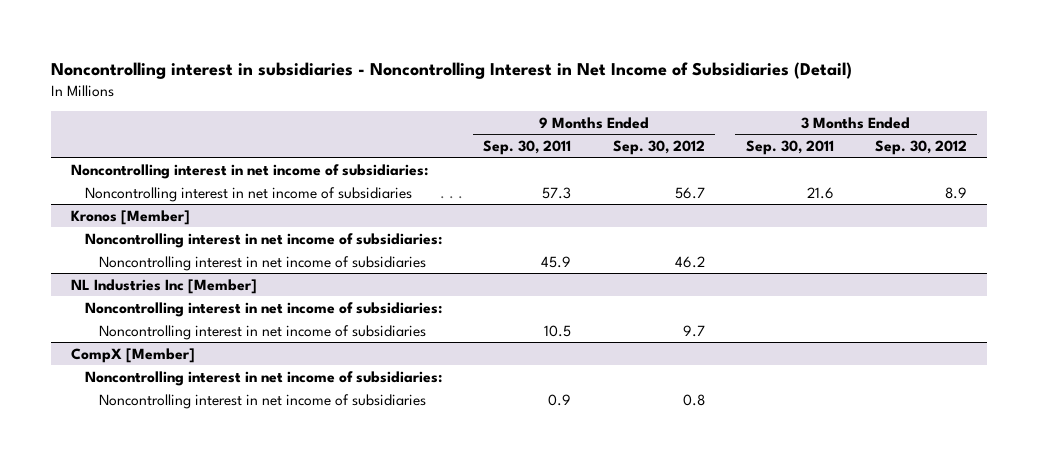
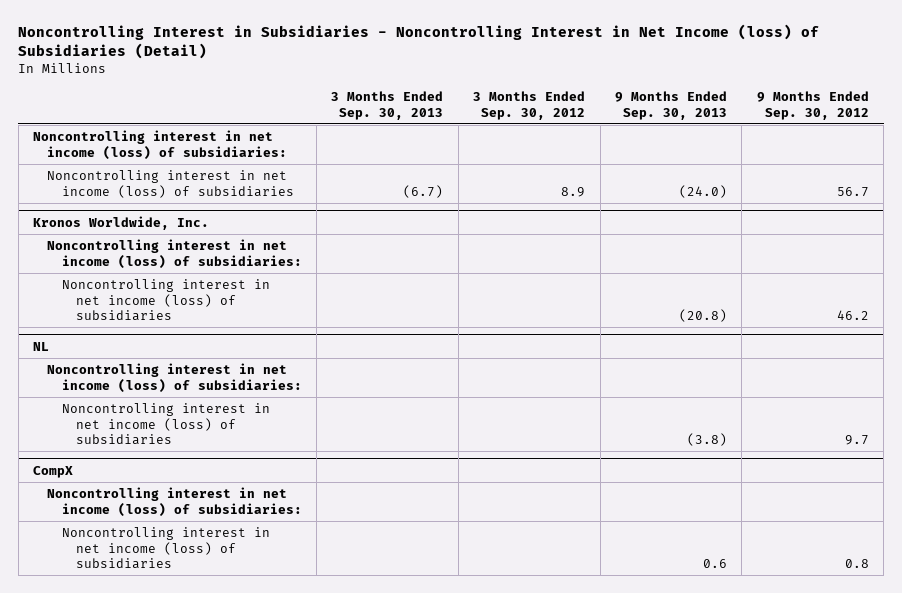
- Noncontrolling interest in subsidiaries - Noncontrolling Interest in Net Income of Subsidiaries (Detail)
+ Noncontrolling Interest in Subsidiaries - Noncontrolling Interest in Net Income (loss) of Subsidiaries (Detail)
- | 9 Months Ended Sep. 30, 2011 | 9 Months Ended Sep. 30, 2012 | 3 Months Ended Sep. 30, 2011 | 3 Months Ended Sep. 30, 2012
+ | 3 Months Ended Sep. 30, 2013 | 3 Months Ended Sep. 30, 2012 | 9 Months Ended Sep. 30, 2013 | 9 Months Ended Sep. 30, 2012
- Noncontrolling interest in net income of subsidiaries:
- Noncontrolling interest in net income of subsidiaries | 57.3 | 56.7 | 21.6 | 8.9
- Kronos [Member]
- Noncontrolling interest in net income of subsidiaries:
- Noncontrolling interest in net income of subsidiaries | 45.9 | 46.2 | |
- NL Industries Inc [Member]
- Noncontrolling interest in net income of subsidiaries:
- Noncontrolling interest in net income of subsidiaries | 10.5 | 9.7 | |
- CompX [Member]
- Noncontrolling interest in net income of subsidiaries:
- Noncontrolling interest in net income of subsidiaries | 0.9 | 0.8 | |
+ Noncontrolling interest in net income (loss) of subsidiaries:
+ Noncontrolling interest in net income (loss) of subsidiaries | (6.7) | 8.9 | (24.0) | 56.7
+ Kronos Worldwide, Inc.
+ Noncontrolling interest in net income (loss) of subsidiaries:
+ Noncontrolling interest in net income (loss) of subsidiaries | | | (20.8) | 46.2
+ NL
+ Noncontrolling interest in net income (loss) of subsidiaries:
+ Noncontrolling interest in net income (loss) of subsidiaries | | | (3.8) | 9.7
+ CompX
+ Noncontrolling interest in net income (loss) of subsidiaries:
+ Noncontrolling interest in net income (loss) of subsidiaries | | | 0.6 | 0.8

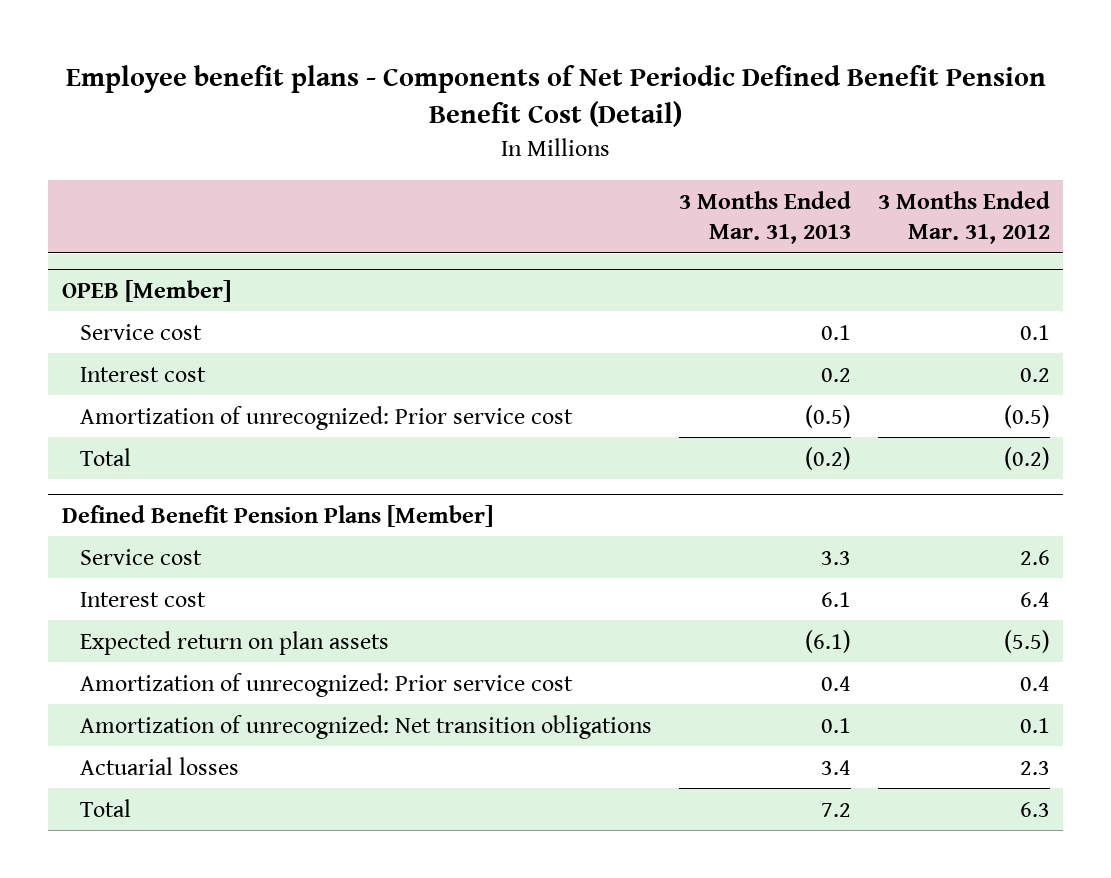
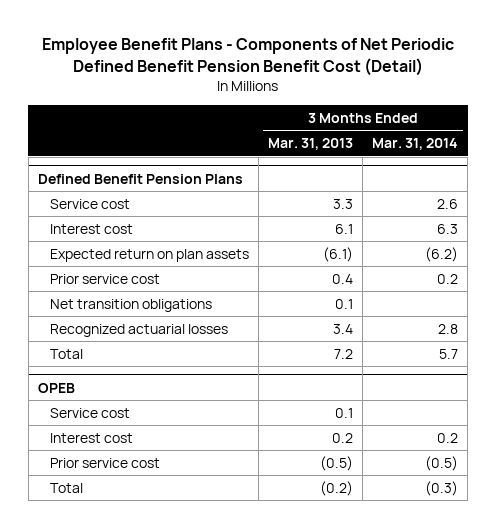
- Employee benefit plans - Components of Net Periodic Defined Benefit Pension Benefit Cost (Detail)
+ Employee Benefit Plans - Components of Net Periodic Defined Benefit Pension Benefit Cost (Detail)
- | 3 Months Ended Mar. 31, 2013 | 3 Months Ended Mar. 31, 2012
+ | 3 Months Ended Mar. 31, 2013 | 3 Months Ended Mar. 31, 2014
- OPEB [Member]
- Service cost | 0.1 | 0.1
- Interest cost | 0.2 | 0.2
- Amortization of unrecognized: Prior service cost | (0.5) | (0.5)
- Total | (0.2) | (0.2)
- Defined Benefit Pension Plans [Member]
+ Defined Benefit Pension Plans
- Amortization of unrecognized: Prior service cost | 0.4 | 0.4
- Amortization of unrecognized: Net transition obligations | 0.1 | 0.1
- Actuarial losses | 3.4 | 2.3
+ Prior service cost | 0.4 | 0.2
+ Net transition obligations | 0.1 |
+ Recognized actuarial losses | 3.4 | 2.8
+ OPEB
+ Service cost | 0.1 |
+ Interest cost | 0.2 | 0.2
+ Prior service cost | (0.5) | (0.5)
+ Total | (0.2) | (0.3)

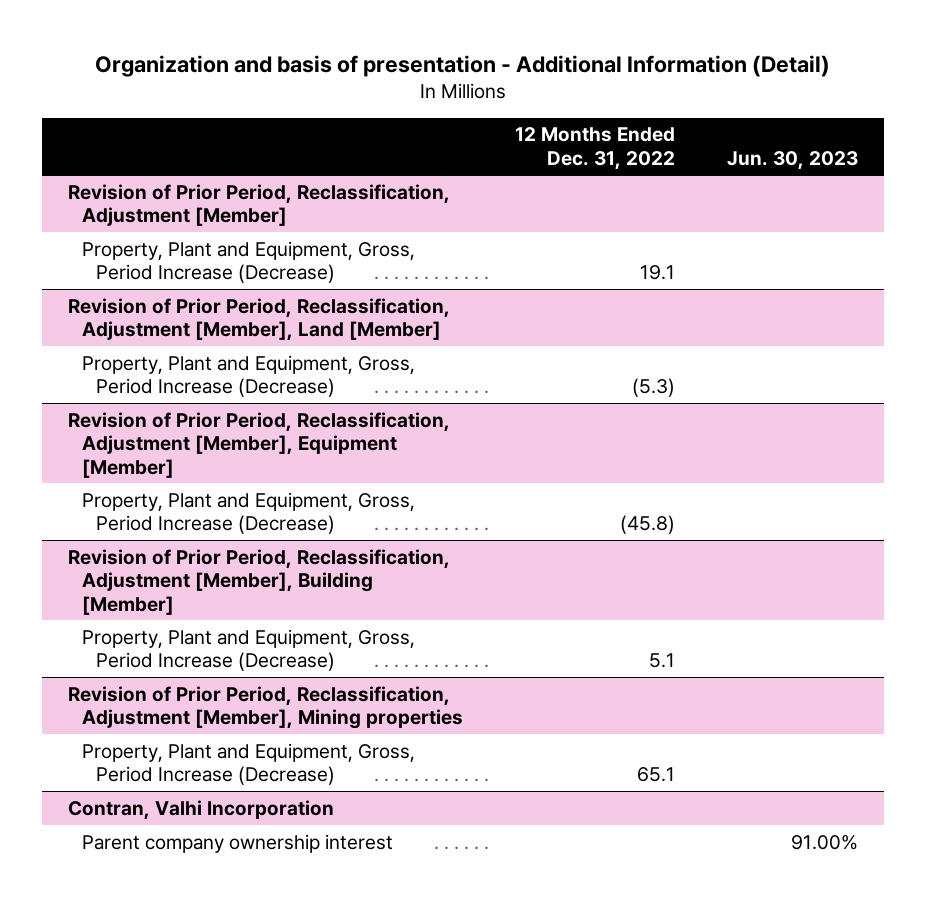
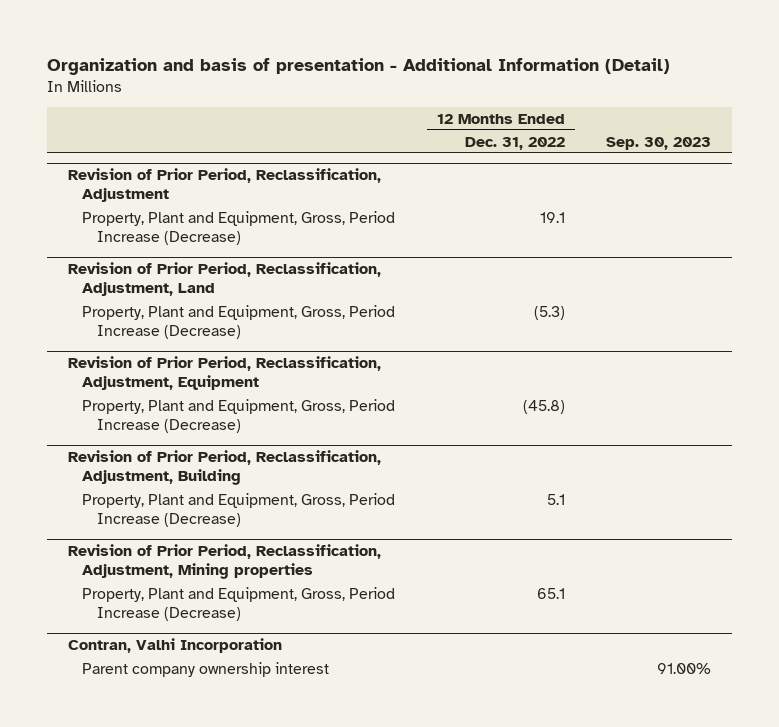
- | 12 Months Ended Dec. 31, 2022 | Jun. 30, 2023
+ | 12 Months Ended Dec. 31, 2022 | Sep. 30, 2023
- Revision of Prior Period, Reclassification, Adjustment [Member]
+ Revision of Prior Period, Reclassification, Adjustment
- Revision of Prior Period, Reclassification, Adjustment [Member], Land [Member]
+ Revision of Prior Period, Reclassification, Adjustment, Land
- Revision of Prior Period, Reclassification, Adjustment [Member], Equipment [Member]
+ Revision of Prior Period, Reclassification, Adjustment, Equipment
- Revision of Prior Period, Reclassification, Adjustment [Member], Building [Member]
+ Revision of Prior Period, Reclassification, Adjustment, Building
- Revision of Prior Period, Reclassification, Adjustment [Member], Mining properties
+ Revision of Prior Period, Reclassification, Adjustment, Mining properties

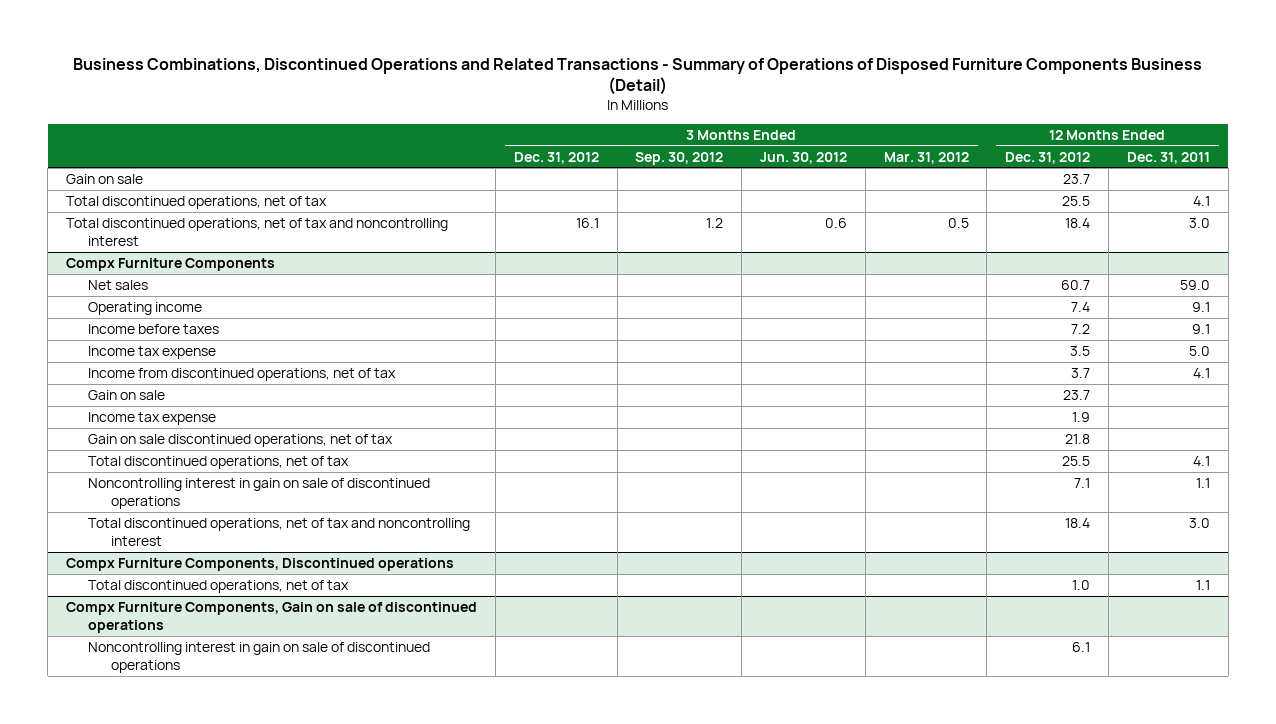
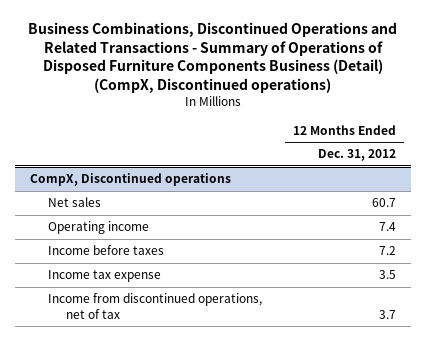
- Business Combinations, Discontinued Operations and Related Transactions - Summary of Operations of Disposed Furniture Components Business (Detail)
+ Business Combinations, Discontinued Operations and Related Transactions - Summary of Operations of Disposed Furniture Components Business (Detail) (CompX, Discontinued operations)
- | 3 Months Ended Dec. 31, 2012 | 3 Months Ended Sep. 30, 2012 | 3 Months Ended Jun. 30, 2012 | 3 Months Ended Mar. 31, 2012 | 12 Months Ended Dec. 31, 2012 | 12 Months Ended Dec. 31, 2011
+ | 12 Months Ended Dec. 31, 2012
- Gain on sale | | | | | 23.7 |
- Total discontinued operations, net of tax | | | | | 25.5 | 4.1
- Total discontinued operations, net of tax and noncontrolling interest | 16.1 | 1.2 | 0.6 | 0.5 | 18.4 | 3.0
- Compx Furniture Components
+ CompX, Discontinued operations
- Gain on sale | | | | | 23.7 |
- Income tax expense | | | | | 1.9 |
- Gain on sale discontinued operations, net of tax | | | | | 21.8 |
- Total discontinued operations, net of tax | | | | | 25.5 | 4.1
- Noncontrolling interest in gain on sale of discontinued operations | | | | | 7.1 | 1.1
- Total discontinued operations, net of tax and noncontrolling interest | | | | | 18.4 | 3.0
- Compx Furniture Components, Discontinued operations
- Total discontinued operations, net of tax | | | | | 1.0 | 1.1
- Compx Furniture Components, Gain on sale of discontinued operations
- Noncontrolling interest in gain on sale of discontinued operations | | | | | 6.1 |

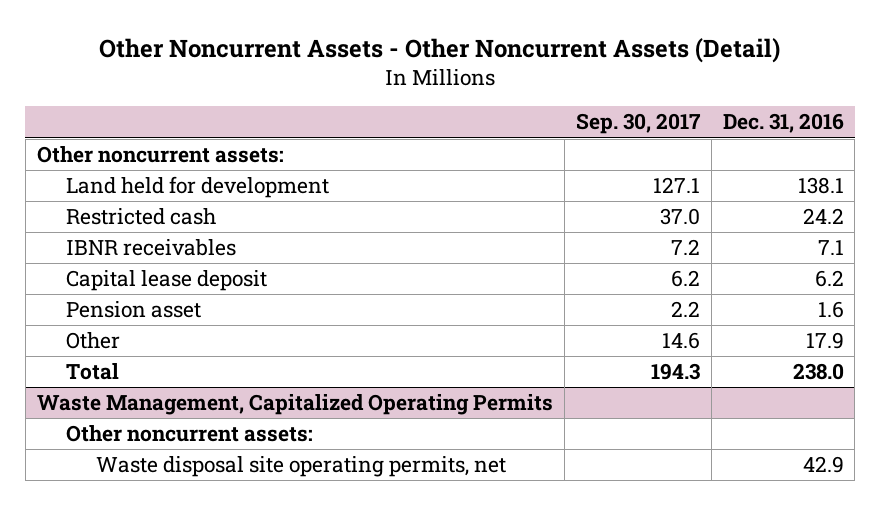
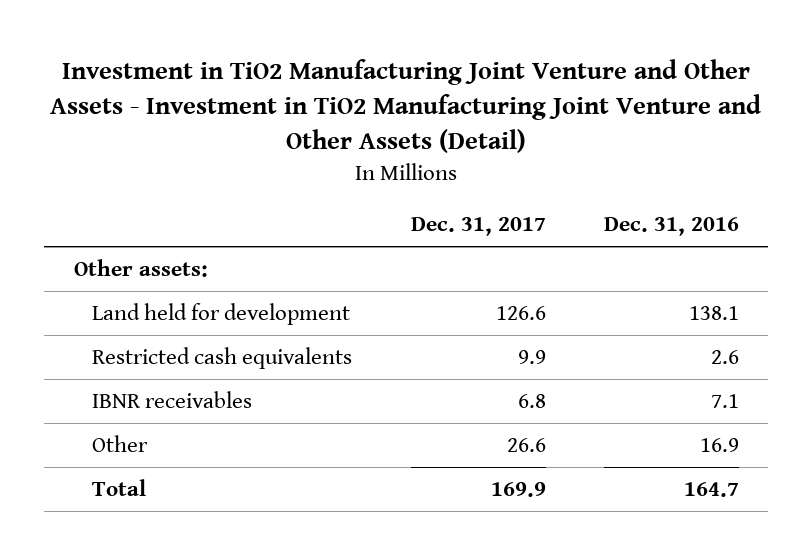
- Other Noncurrent Assets - Other Noncurrent Assets (Detail)
+ Investment in TiO2 Manufacturing Joint Venture and Other Assets - Investment in TiO2 Manufacturing Joint Venture and Other Assets (Detail)
- | Sep. 30, 2017 | Dec. 31, 2016
+ | Dec. 31, 2017 | Dec. 31, 2016
- Other noncurrent assets:
+ Other assets:
- Restricted cash | 37.0 | 24.2
+ Restricted cash equivalents | 9.9 | 2.6
- Capital lease deposit | 6.2 | 6.2
- Pension asset | 2.2 | 1.6
- Other | 14.6 | 17.9
- Total | 194.3 | 238.0
- Waste Management, Capitalized Operating Permits
- Other noncurrent assets:
- Waste disposal site operating permits, net | | 42.9
+ Other | 26.6 | 16.9
+ Total | 169.9 | 164.7

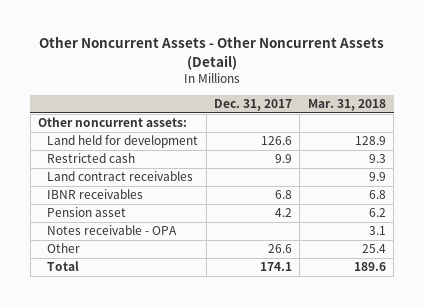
- Investment in TiO2 Manufacturing Joint Venture and Other Assets - Investment in TiO2 Manufacturing Joint Venture and Other Assets (Detail)
+ Other Noncurrent Assets - Other Noncurrent Assets (Detail)
- | Dec. 31, 2017 | Dec. 31, 2016
+ | Dec. 31, 2017 | Mar. 31, 2018
- Other assets:
+ Other noncurrent assets:
- Restricted cash equivalents | 9.9 | 2.6
+ Restricted cash | 9.9 | 9.3
+ Land contract receivables | | 9.9
+ Pension asset | 4.2 | 6.2
+ Notes receivable - OPA | | 3.1
- Total | 169.9 | 164.7
+ Total | 174.1 | 189.6

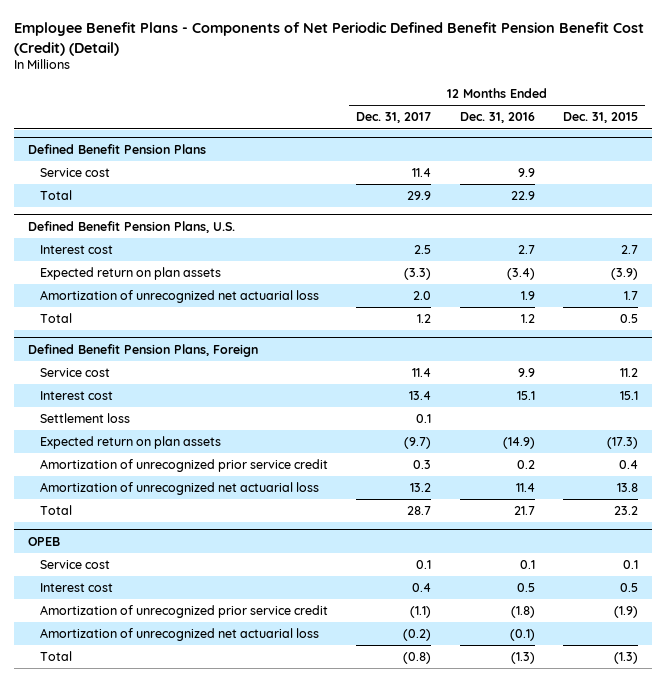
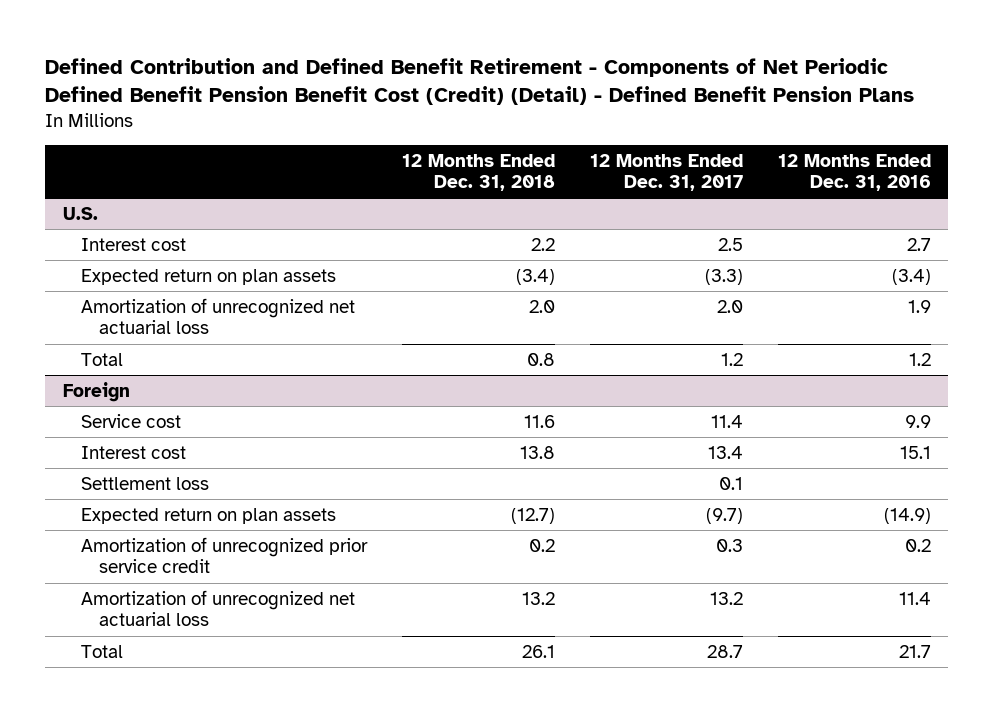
- Employee Benefit Plans - Components of Net Periodic Defined Benefit Pension Benefit Cost (Credit) (Detail)
+ Defined Contribution and Defined Benefit Retirement - Components of Net Periodic Defined Benefit Pension Benefit Cost (Credit) (Detail) - Defined Benefit Pension Plans
- | 12 Months Ended Dec. 31, 2017 | 12 Months Ended Dec. 31, 2016 | 12 Months Ended Dec. 31, 2015
+ | 12 Months Ended Dec. 31, 2018 | 12 Months Ended Dec. 31, 2017 | 12 Months Ended Dec. 31, 2016
- Defined Benefit Pension Plans
- Service cost | 11.4 | 9.9 |
- Total | 29.9 | 22.9 |
- Defined Benefit Pension Plans, U.S.
+ U.S.
- Defined Benefit Pension Plans, Foreign
+ Foreign
- OPEB
- Service cost | 0.1 | 0.1 | 0.1
- Interest cost | 0.4 | 0.5 | 0.5
- Amortization of unrecognized prior service credit | (1.1) | (1.8) | (1.9)
- Amortization of unrecognized net actuarial loss | (0.2) | (0.1) |
- Total | (0.8) | (1.3) | (1.3)

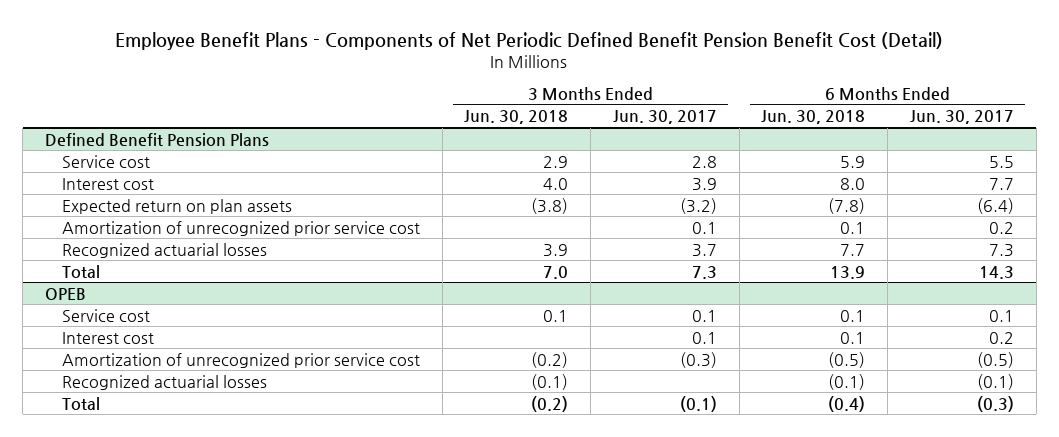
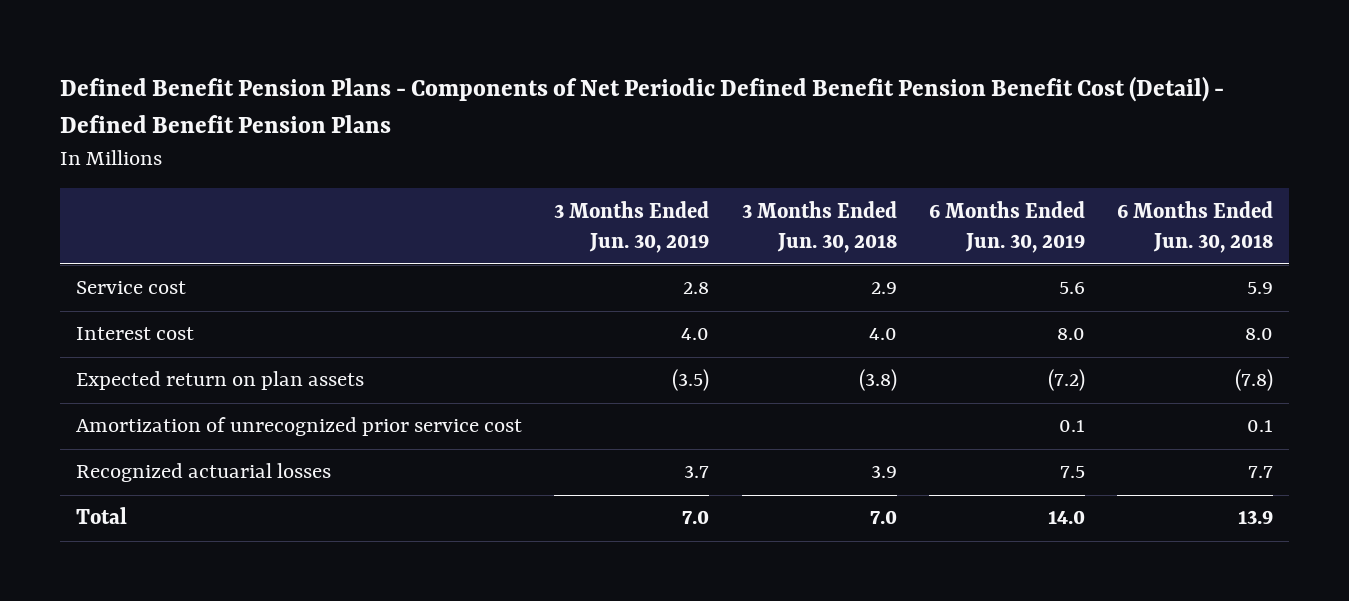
- Employee Benefit Plans - Components of Net Periodic Defined Benefit Pension Benefit Cost (Detail)
+ Defined Benefit Pension Plans - Components of Net Periodic Defined Benefit Pension Benefit Cost (Detail) - Defined Benefit Pension Plans
- | 3 Months Ended Jun. 30, 2018 | 3 Months Ended Jun. 30, 2017 | 6 Months Ended Jun. 30, 2018 | 6 Months Ended Jun. 30, 2017
+ | 3 Months Ended Jun. 30, 2019 | 3 Months Ended Jun. 30, 2018 | 6 Months Ended Jun. 30, 2019 | 6 Months Ended Jun. 30, 2018
- Defined Benefit Pension Plans
- OPEB
- Service cost | 0.1 | 0.1 | 0.1 | 0.1
- Interest cost | | 0.1 | 0.1 | 0.2
- Amortization of unrecognized prior service cost | (0.2) | (0.3) | (0.5) | (0.5)
- Recognized actuarial losses | (0.1) | | (0.1) | (0.1)
- Total | (0.2) | (0.1) | (0.4) | (0.3)

